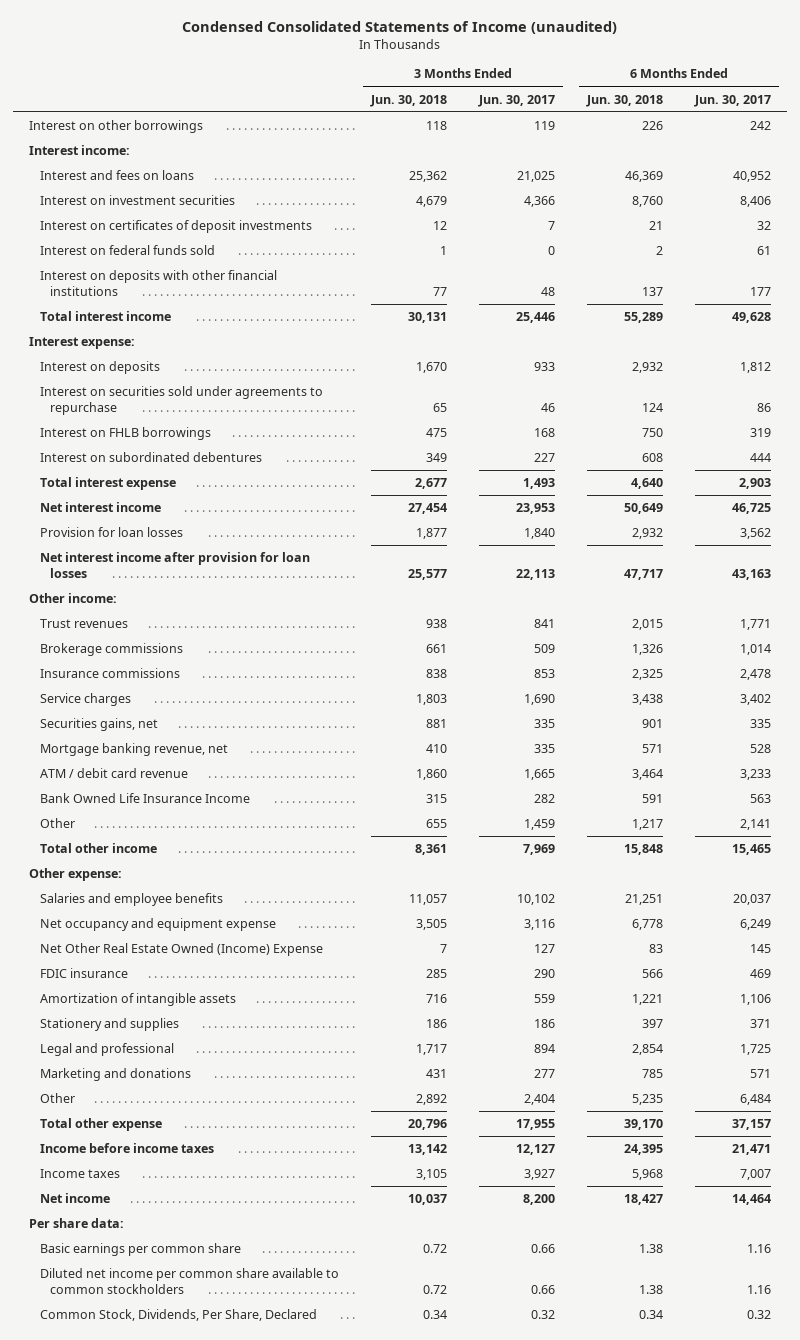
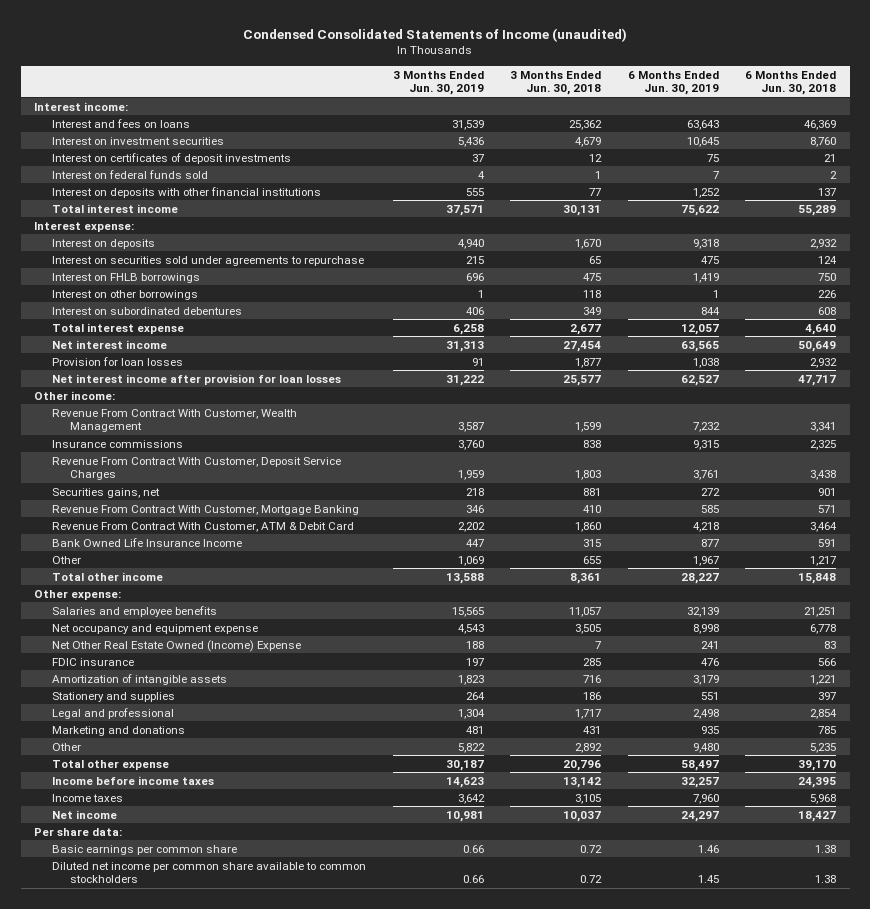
- | 3 Months Ended Jun. 30, 2018 | 3 Months Ended Jun. 30, 2017 | 6 Months Ended Jun. 30, 2018 | 6 Months Ended Jun. 30, 2017
+ | 3 Months Ended Jun. 30, 2019 | 3 Months Ended Jun. 30, 2018 | 6 Months Ended Jun. 30, 2019 | 6 Months Ended Jun. 30, 2018
moved down: Interest on other borrowings | 1 | 118 | 1 | 226
- Trust revenues | 938 | 841 | 2,015 | 1,771
- Brokerage commissions | 661 | 509 | 1,326 | 1,014
+ Revenue From Contract With Customer, Wealth Management | 3,587 | 1,599 | 7,232 | 3,341
- Service charges | 1,803 | 1,690 | 3,438 | 3,402
+ Revenue From Contract With Customer, Deposit Service Charges | 1,959 | 1,803 | 3,761 | 3,438
- Mortgage banking revenue, net | 410 | 335 | 571 | 528
- ATM / debit card revenue | 1,860 | 1,665 | 3,464 | 3,233
+ Revenue From Contract With Customer, Mortgage Banking | 346 | 410 | 585 | 571
+ Revenue From Contract With Customer, ATM & Debit Card | 2,202 | 1,860 | 4,218 | 3,464
- Common Stock, Dividends, Per Share, Declared | 0.34 | 0.32 | 0.34 | 0.32

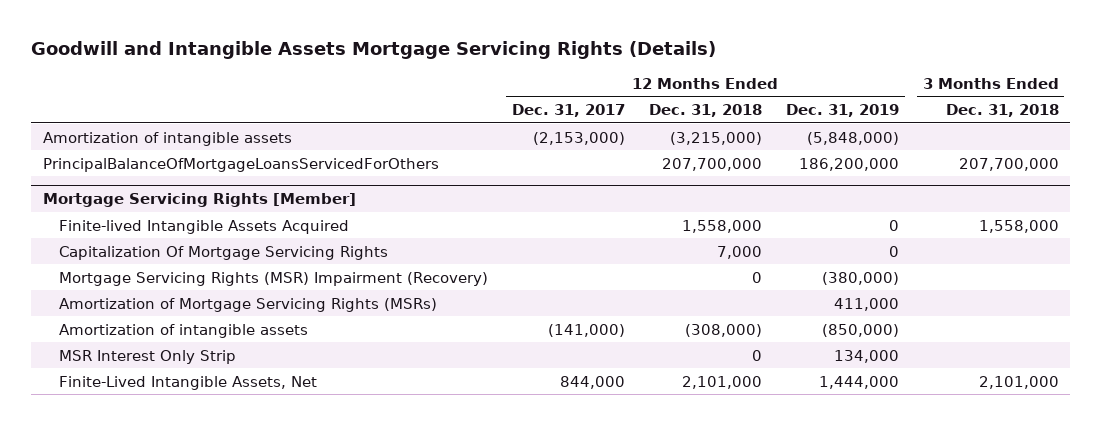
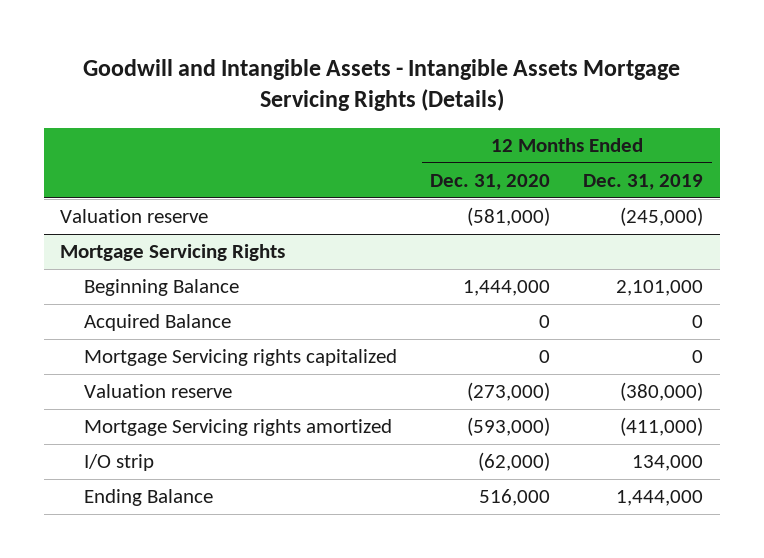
- Goodwill and Intangible Assets Mortgage Servicing Rights (Details)
+ Goodwill and Intangible Assets - Intangible Assets Mortgage Servicing Rights (Details)
- | 12 Months Ended Dec. 31, 2017 | 12 Months Ended Dec. 31, 2018 | 12 Months Ended Dec. 31, 2019 | 3 Months Ended Dec. 31, 2018
+ | 12 Months Ended Dec. 31, 2020 | 12 Months Ended Dec. 31, 2019
- Amortization of intangible assets | (2,153,000) | (3,215,000) | (5,848,000) |
- PrincipalBalanceOfMortgageLoansServicedForOthers | | 207,700,000 | 186,200,000 | 207,700,000
- Mortgage Servicing Rights [Member]
- Finite-lived Intangible Assets Acquired | | 1,558,000 | 0 | 1,558,000
- Capitalization Of Mortgage Servicing Rights | | 7,000 | 0 |
- Mortgage Servicing Rights (MSR) Impairment (Recovery) | | 0 | (380,000) |
- Amortization of Mortgage Servicing Rights (MSRs) | | | 411,000 |
- Amortization of intangible assets | (141,000) | (308,000) | (850,000) |
- MSR Interest Only Strip | | 0 | 134,000 |
- Finite-Lived Intangible Assets, Net | 844,000 | 2,101,000 | 1,444,000 | 2,101,000
+ Valuation reserve | (581,000) | (245,000)
+ Mortgage Servicing Rights
+ Beginning Balance | 1,444,000 | 2,101,000
+ Acquired Balance | 0 | 0
+ Mortgage Servicing rights capitalized | 0 | 0
+ Valuation reserve | (273,000) | (380,000)
+ Mortgage Servicing rights amortized | (593,000) | (411,000)
+ I/O strip | (62,000) | 134,000
+ Ending Balance | 516,000 | 1,444,000

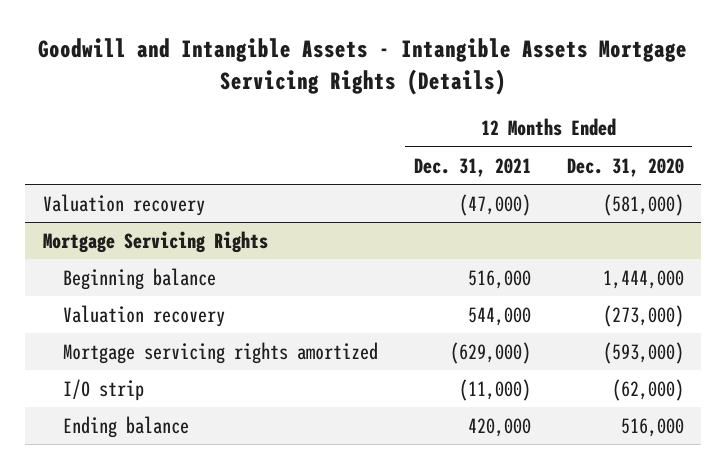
- | 12 Months Ended Dec. 31, 2020 | 12 Months Ended Dec. 31, 2019
+ | 12 Months Ended Dec. 31, 2021 | 12 Months Ended Dec. 31, 2020
- Valuation reserve | (581,000) | (245,000)
+ Valuation recovery | (47,000) | (581,000)
@ Mortgage Servicing Rights
- Beginning Balance | 1,444,000 | 2,101,000
- Acquired Balance | 0 | 0
- Mortgage Servicing rights capitalized | 0 | 0
- Valuation reserve | (273,000) | (380,000)
- Mortgage Servicing rights amortized | (593,000) | (411,000)
+ Beginning balance | 516,000 | 1,444,000
+ Valuation recovery | 544,000 | (273,000)
+ Mortgage servicing rights amortized | (629,000) | (593,000)
- Ending Balance | 516,000 | 1,444,000
+ Ending balance | 420,000 | 516,000

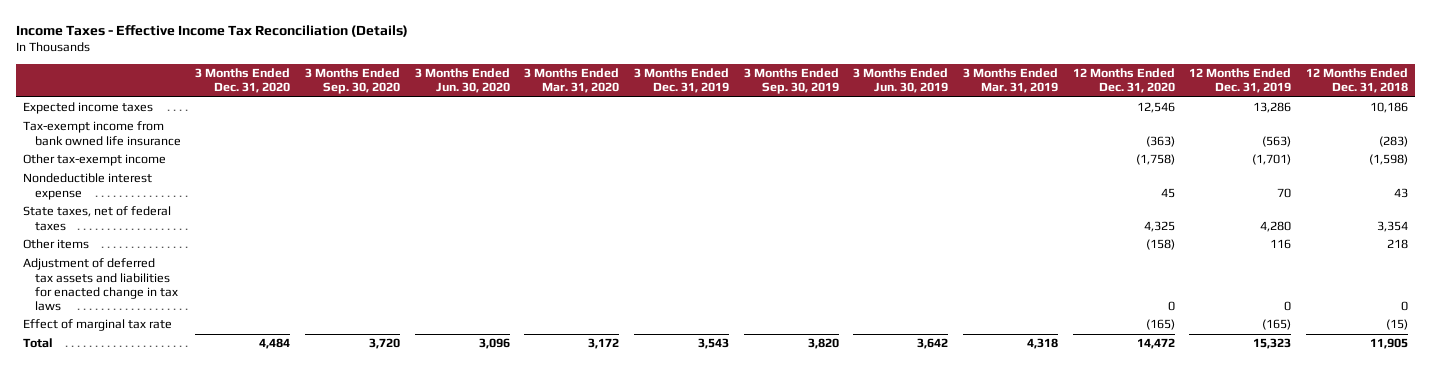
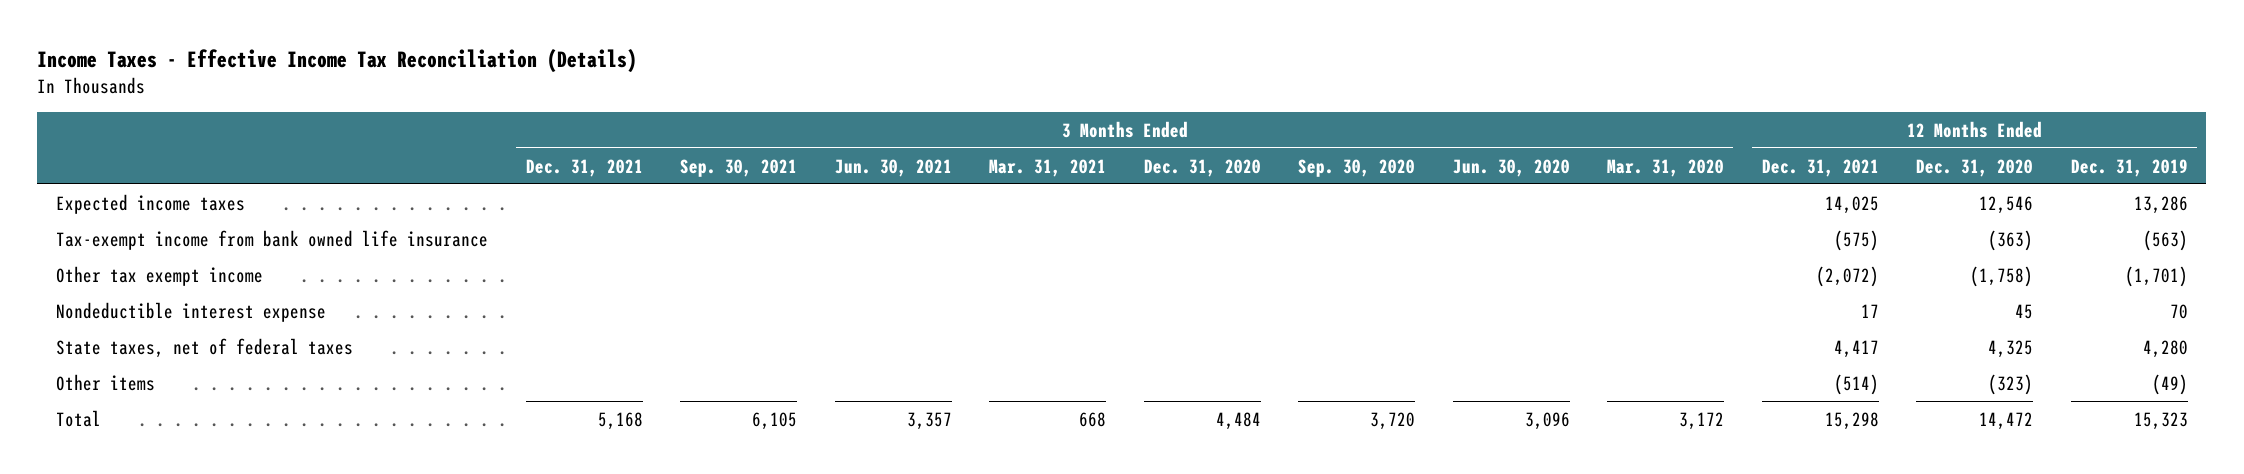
- | 3 Months Ended Dec. 31, 2020 | 3 Months Ended Sep. 30, 2020 | 3 Months Ended Jun. 30, 2020 | 3 Months Ended Mar. 31, 2020 | 3 Months Ended Dec. 31, 2019 | 3 Months Ended Sep. 30, 2019 | 3 Months Ended Jun. 30, 2019 | 3 Months Ended Mar. 31, 2019 | 12 Months Ended Dec. 31, 2020 | 12 Months Ended Dec. 31, 2019 | 12 Months Ended Dec. 31, 2018
+ | 3 Months Ended Dec. 31, 2021 | 3 Months Ended Sep. 30, 2021 | 3 Months Ended Jun. 30, 2021 | 3 Months Ended Mar. 31, 2021 | 3 Months Ended Dec. 31, 2020 | 3 Months Ended Sep. 30, 2020 | 3 Months Ended Jun. 30, 2020 | 3 Months Ended Mar. 31, 2020 | 12 Months Ended Dec. 31, 2021 | 12 Months Ended Dec. 31, 2020 | 12 Months Ended Dec. 31, 2019
- Other tax-exempt income | | | | | | | | | (1,758) | (1,701) | (1,598)
+ Other tax exempt income | | | | | | | | | (2,072) | (1,758) | (1,701)
- Other items | | | | | | | | | (158) | 116 | 218
- Adjustment of deferred tax assets and liabilities for enacted change in tax laws | | | | | | | | | 0 | 0 | 0
- Effect of marginal tax rate | | | | | | | | | (165) | (165) | (15)
+ Other items | | | | | | | | | (514) | (323) | (49)

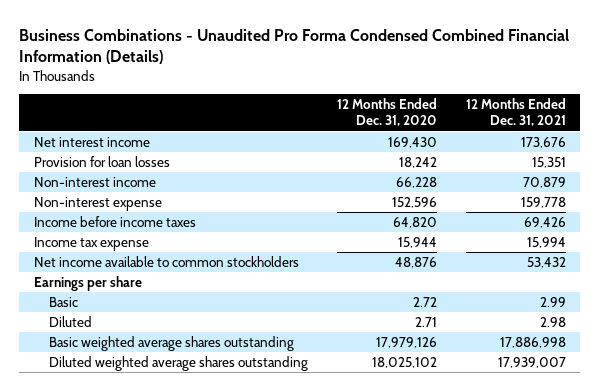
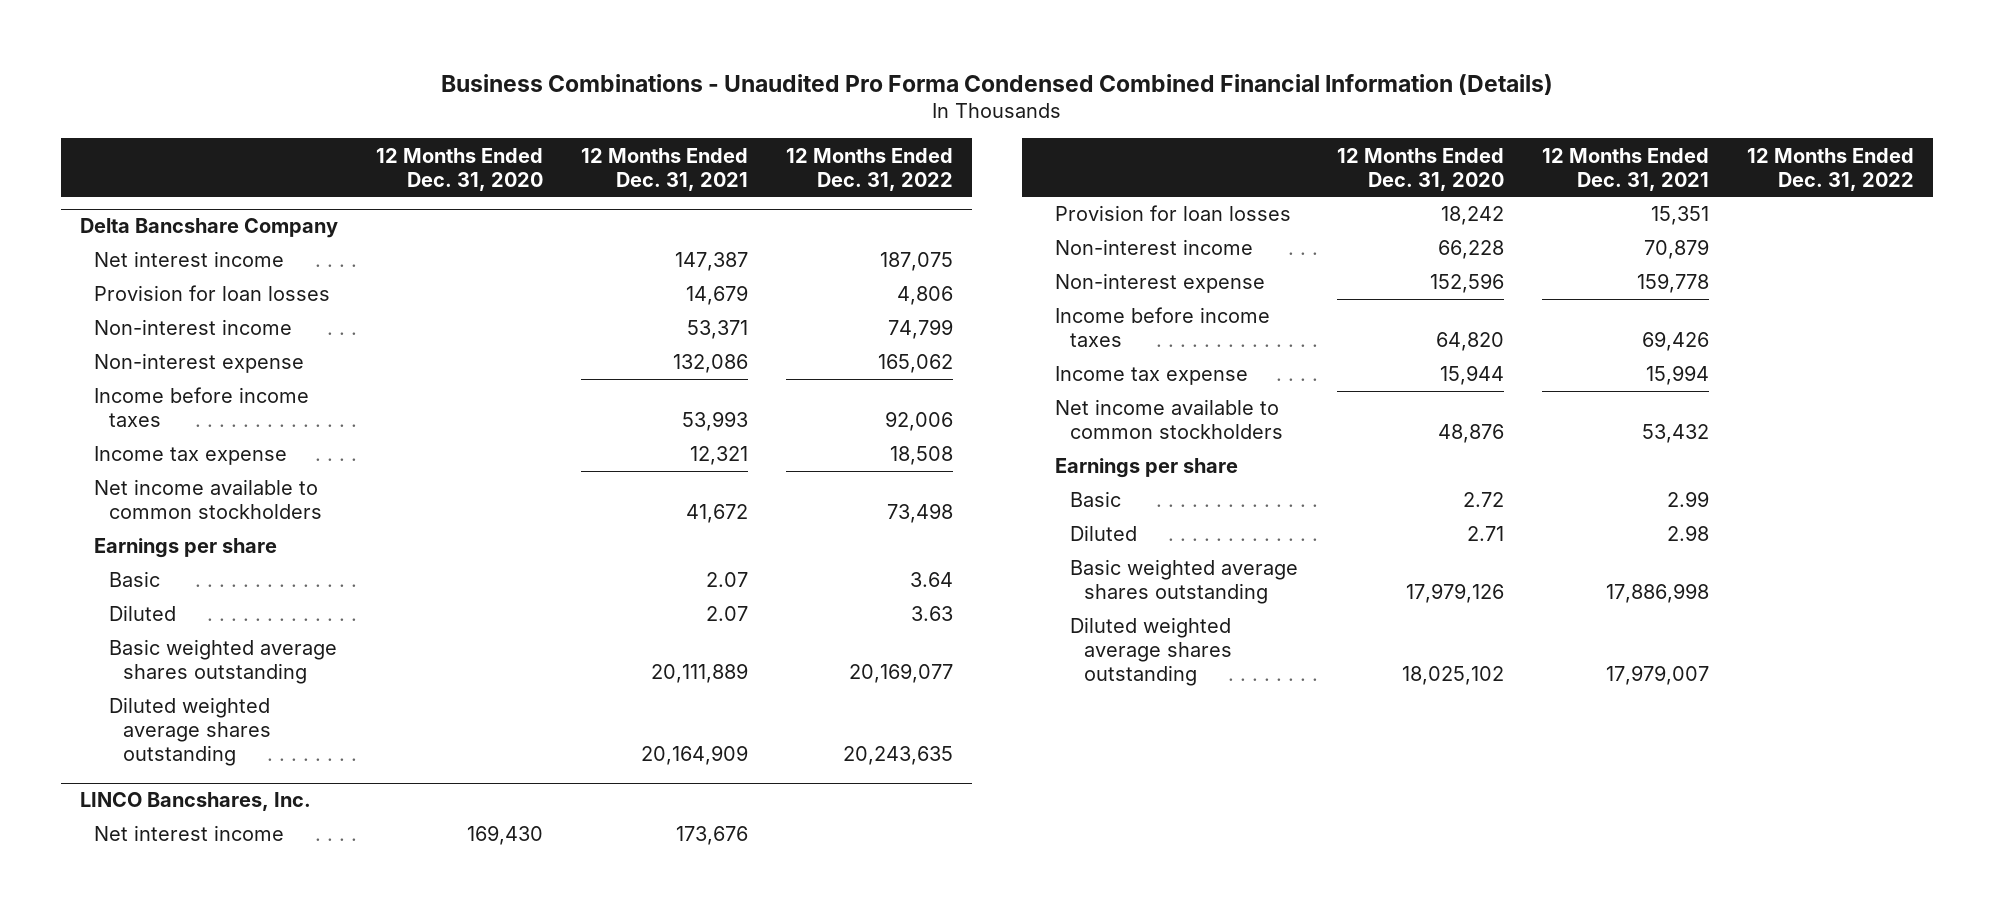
- | 12 Months Ended Dec. 31, 2020 | 12 Months Ended Dec. 31, 2021
+ | 12 Months Ended Dec. 31, 2020 | 12 Months Ended Dec. 31, 2021 | 12 Months Ended Dec. 31, 2022
+ Delta Bancshare Company
+ Net interest income | | 147,387 | 187,075
+ Provision for loan losses | | 14,679 | 4,806
+ Non-interest income | | 53,371 | 74,799
+ Non-interest expense | | 132,086 | 165,062
+ Income before income taxes | | 53,993 | 92,006
+ Income tax expense | | 12,321 | 18,508
+ Net income available to common stockholders | | 41,672 | 73,498
+ Earnings per share
+ Basic | | 2.07 | 3.64
+ Diluted | | 2.07 | 3.63
+ Basic weighted average shares outstanding | | 20,111,889 | 20,169,077
+ Diluted weighted average shares outstanding | | 20,164,909 | 20,243,635
+ LINCO Bancshares, Inc.
- Diluted weighted average shares outstanding | 18,025,102 | 17,939,007
+ Diluted weighted average shares outstanding | 18,025,102 | 17,979,007 |

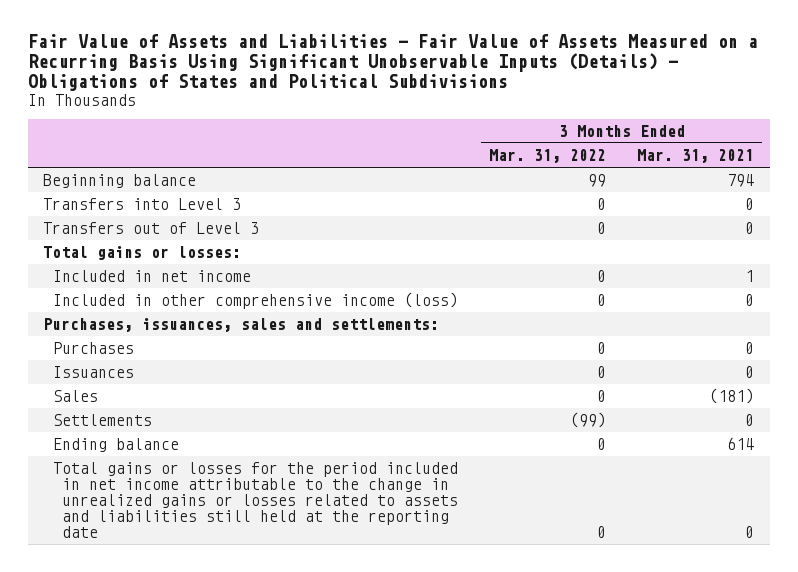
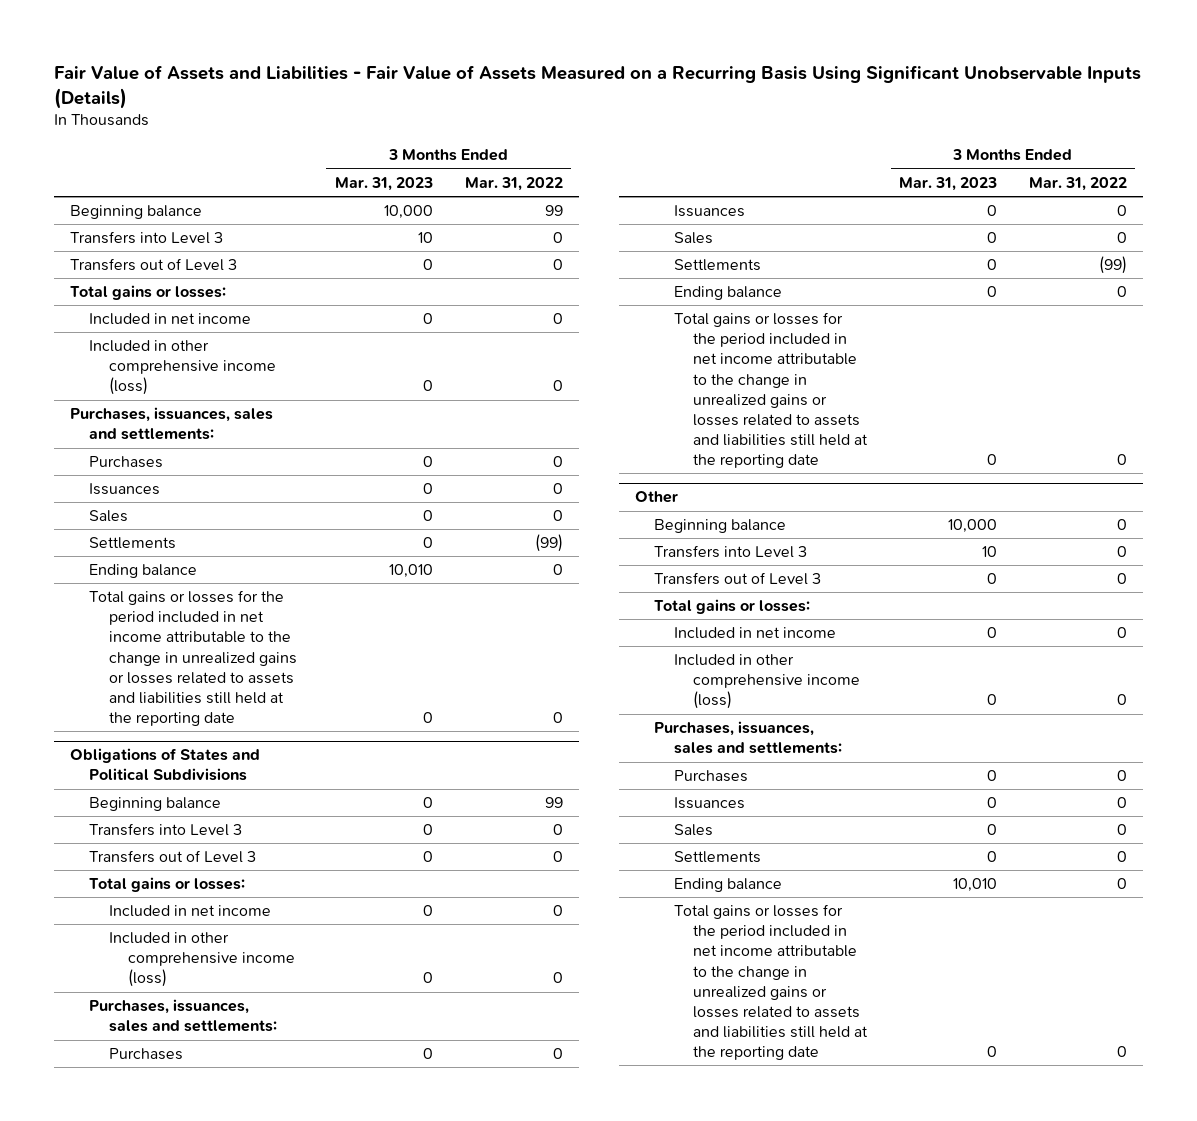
- Fair Value of Assets and Liabilities - Fair Value of Assets Measured on a Recurring Basis Using Significant Unobservable Inputs (Details) - Obligations of States and Political Subdivisions
+ Fair Value of Assets and Liabilities - Fair Value of Assets Measured on a Recurring Basis Using Significant Unobservable Inputs (Details)
- | 3 Months Ended Mar. 31, 2022 | 3 Months Ended Mar. 31, 2021
+ | 3 Months Ended Mar. 31, 2023 | 3 Months Ended Mar. 31, 2022
+ Obligations of States and Political Subdivisions
+ Beginning balance | 0 | 99
+ Transfers into Level 3 | 0 | 0
+ Transfers out of Level 3 | 0 | 0
+ Total gains or losses:
+ Included in net income | 0 | 0
+ Included in other comprehensive income (loss) | 0 | 0
+ Purchases, issuances, sales and settlements:
+ Purchases | 0 | 0
+ Issuances | 0 | 0
+ Sales | 0 | 0
+ Settlements | 0 | (99)
+ Ending balance | 0 | 0
+ Total gains or losses for the period included in net income attributable to the change in unrealized gains or losses related to assets and liabilities still held at the reporting date | 0 | 0
+ Other
+ Beginning balance | 10,000 | 0
+ Transfers into Level 3 | 10 | 0
+ Transfers out of Level 3 | 0 | 0
+ Total gains or losses:
+ Included in net income | 0 | 0
+ Included in other comprehensive income (loss) | 0 | 0
+ Purchases, issuances, sales and settlements:
+ Purchases | 0 | 0
+ Issuances | 0 | 0
+ Sales | 0 | 0
+ Settlements | 0 | 0
+ Ending balance | 10,010 | 0
+ Total gains or losses for the period included in net income attributable to the change in unrealized gains or losses related to assets and liabilities still held at the reporting date | 0 | 0

